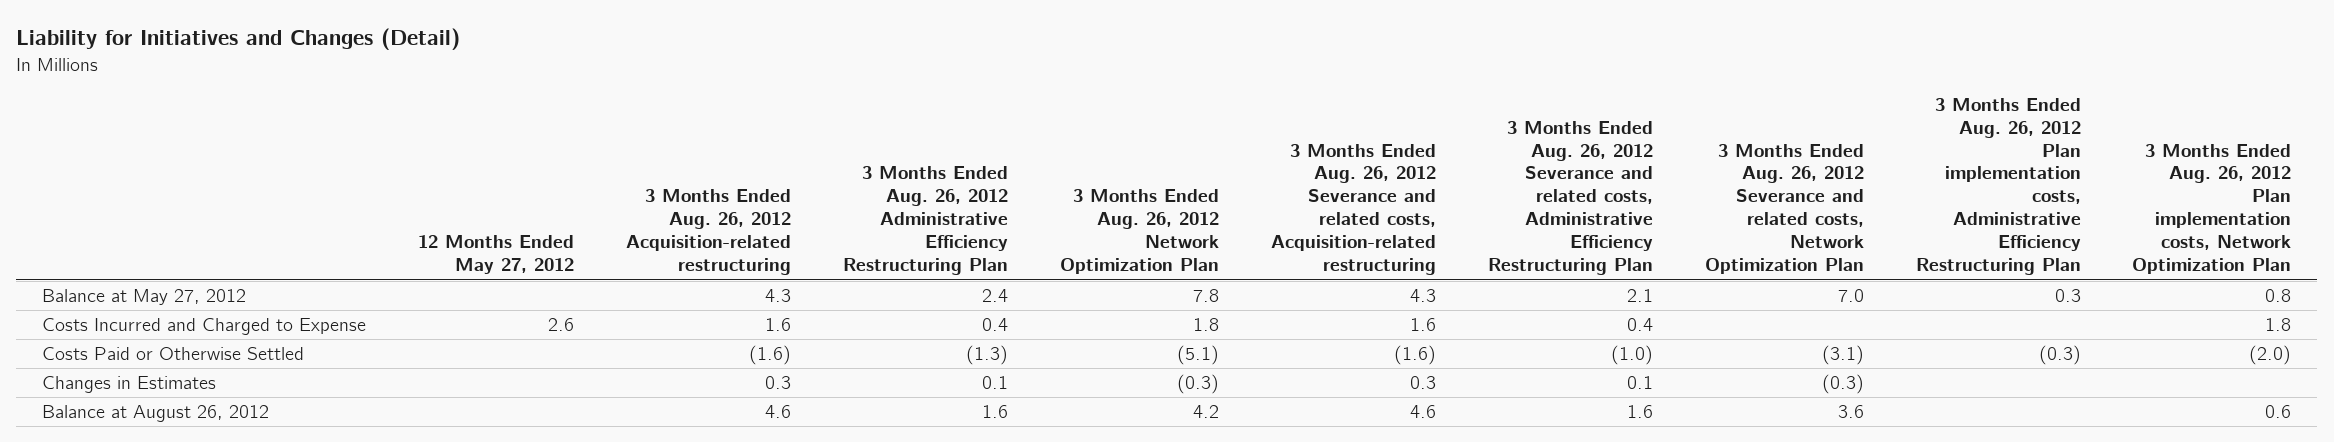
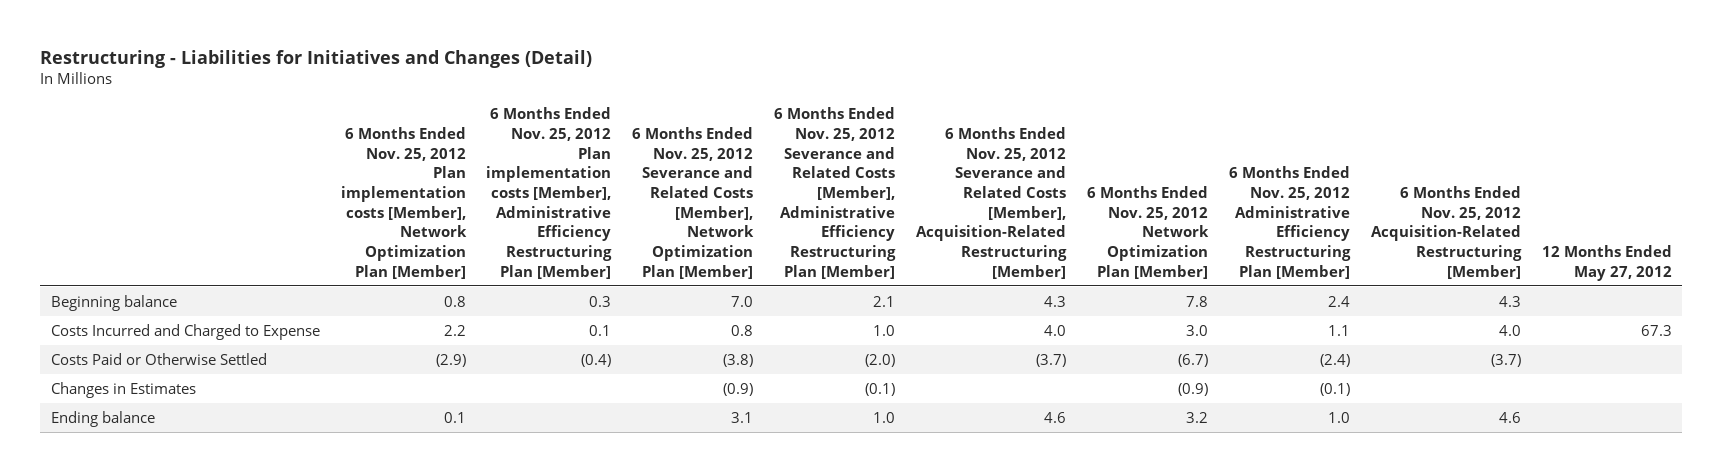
- Liability for Initiatives and Changes (Detail)
+ Restructuring - Liabilities for Initiatives and Changes (Detail)
- | 12 Months Ended May 27, 2012 | 3 Months Ended Aug. 26, 2012 Acquisition-related restructuring | 3 Months Ended Aug. 26, 2012 Administrative Efficiency Restructuring Plan | 3 Months Ended Aug. 26, 2012 Network Optimization Plan | 3 Months Ended Aug. 26, 2012 Severance and related costs, Acquisition-related restructuring | 3 Months Ended Aug. 26, 2012 Severance and related costs, Administrative Efficiency Restructuring Plan | 3 Months Ended Aug. 26, 2012 Severance and related costs, Network Optimization Plan | 3 Months Ended Aug. 26, 2012 Plan implementation costs, Administrative Efficiency Restructuring Plan | 3 Months Ended Aug. 26, 2012 Plan implementation costs, Network Optimization Plan
+ | 6 Months Ended Nov. 25, 2012 Plan implementation costs [Member], Network Optimization Plan [Member] | 6 Months Ended Nov. 25, 2012 Plan implementation costs [Member], Administrative Efficiency Restructuring Plan [Member] | 6 Months Ended Nov. 25, 2012 Severance and Related Costs [Member], Network Optimization Plan [Member] | 6 Months Ended Nov. 25, 2012 Severance and Related Costs [Member], Administrative Efficiency Restructuring Plan [Member] | 6 Months Ended Nov. 25, 2012 Severance and Related Costs [Member], Acquisition-Related Restructuring [Member] | 6 Months Ended Nov. 25, 2012 Network Optimization Plan [Member] | 6 Months Ended Nov. 25, 2012 Administrative Efficiency Restructuring Plan [Member] | 6 Months Ended Nov. 25, 2012 Acquisition-Related Restructuring [Member] | 12 Months Ended May 27, 2012
- Balance at May 27, 2012 | | 4.3 | 2.4 | 7.8 | 4.3 | 2.1 | 7.0 | 0.3 | 0.8
- Costs Incurred and Charged to Expense | 2.6 | 1.6 | 0.4 | 1.8 | 1.6 | 0.4 | | | 1.8
+ Beginning balance | 0.8 | 0.3 | 7.0 | 2.1 | 4.3 | 7.8 | 2.4 | 4.3 |
+ Costs Incurred and Charged to Expense | 2.2 | 0.1 | 0.8 | 1.0 | 4.0 | 3.0 | 1.1 | 4.0 | 67.3
- Balance at August 26, 2012 | | 4.6 | 1.6 | 4.2 | 4.6 | 1.6 | 3.6 | | 0.6
+ Ending balance | 0.1 | | 3.1 | 1.0 | 4.6 | 3.2 | 1.0 | 4.6 |

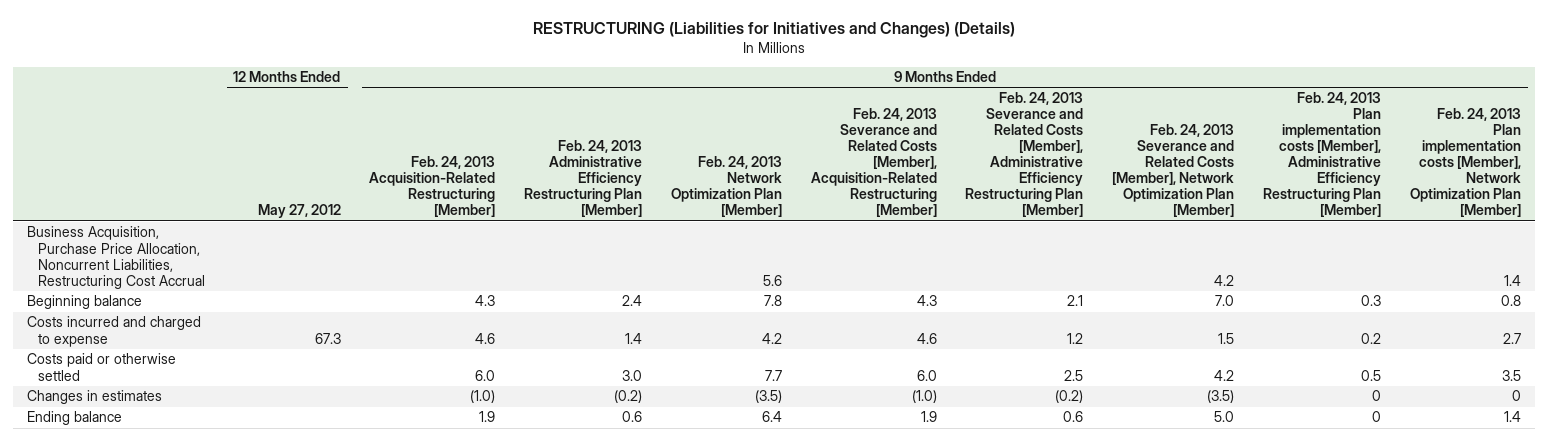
- Restructuring - Liabilities for Initiatives and Changes (Detail)
+ RESTRUCTURING (Liabilities for Initiatives and Changes) (Details)
- | 6 Months Ended Nov. 25, 2012 Plan implementation costs [Member], Network Optimization Plan [Member] | 6 Months Ended Nov. 25, 2012 Plan implementation costs [Member], Administrative Efficiency Restructuring Plan [Member] | 6 Months Ended Nov. 25, 2012 Severance and Related Costs [Member], Network Optimization Plan [Member] | 6 Months Ended Nov. 25, 2012 Severance and Related Costs [Member], Administrative Efficiency Restructuring Plan [Member] | 6 Months Ended Nov. 25, 2012 Severance and Related Costs [Member], Acquisition-Related Restructuring [Member] | 6 Months Ended Nov. 25, 2012 Network Optimization Plan [Member] | 6 Months Ended Nov. 25, 2012 Administrative Efficiency Restructuring Plan [Member] | 6 Months Ended Nov. 25, 2012 Acquisition-Related Restructuring [Member] | 12 Months Ended May 27, 2012
+ | 12 Months Ended May 27, 2012 | 9 Months Ended Feb. 24, 2013 Acquisition-Related Restructuring [Member] | 9 Months Ended Feb. 24, 2013 Administrative Efficiency Restructuring Plan [Member] | 9 Months Ended Feb. 24, 2013 Network Optimization Plan [Member] | 9 Months Ended Feb. 24, 2013 Severance and Related Costs [Member], Acquisition-Related Restructuring [Member] | 9 Months Ended Feb. 24, 2013 Severance and Related Costs [Member], Administrative Efficiency Restructuring Plan [Member] | 9 Months Ended Feb. 24, 2013 Severance and Related Costs [Member], Network Optimization Plan [Member] | 9 Months Ended Feb. 24, 2013 Plan implementation costs [Member], Administrative Efficiency Restructuring Plan [Member] | 9 Months Ended Feb. 24, 2013 Plan implementation costs [Member], Network Optimization Plan [Member]
+ Business Acquisition, Purchase Price Allocation, Noncurrent Liabilities, Restructuring Cost Accrual | | | | 5.6 | | | 4.2 | | 1.4
- Costs Incurred and Charged to Expense | 2.2 | 0.1 | 0.8 | 1.0 | 4.0 | 3.0 | 1.1 | 4.0 | 67.3
- Costs Paid or Otherwise Settled | (2.9) | (0.4) | (3.8) | (2.0) | (3.7) | (6.7) | (2.4) | (3.7) |
- Changes in Estimates | | | (0.9) | (0.1) | | (0.9) | (0.1) | |
+ Costs incurred and charged to expense | 67.3 | 4.6 | 1.4 | 4.2 | 4.6 | 1.2 | 1.5 | 0.2 | 2.7
+ Costs paid or otherwise settled | | 6.0 | 3.0 | 7.7 | 6.0 | 2.5 | 4.2 | 0.5 | 3.5
+ Changes in estimates | | (1.0) | (0.2) | (3.5) | (1.0) | (0.2) | (3.5) | 0 | 0

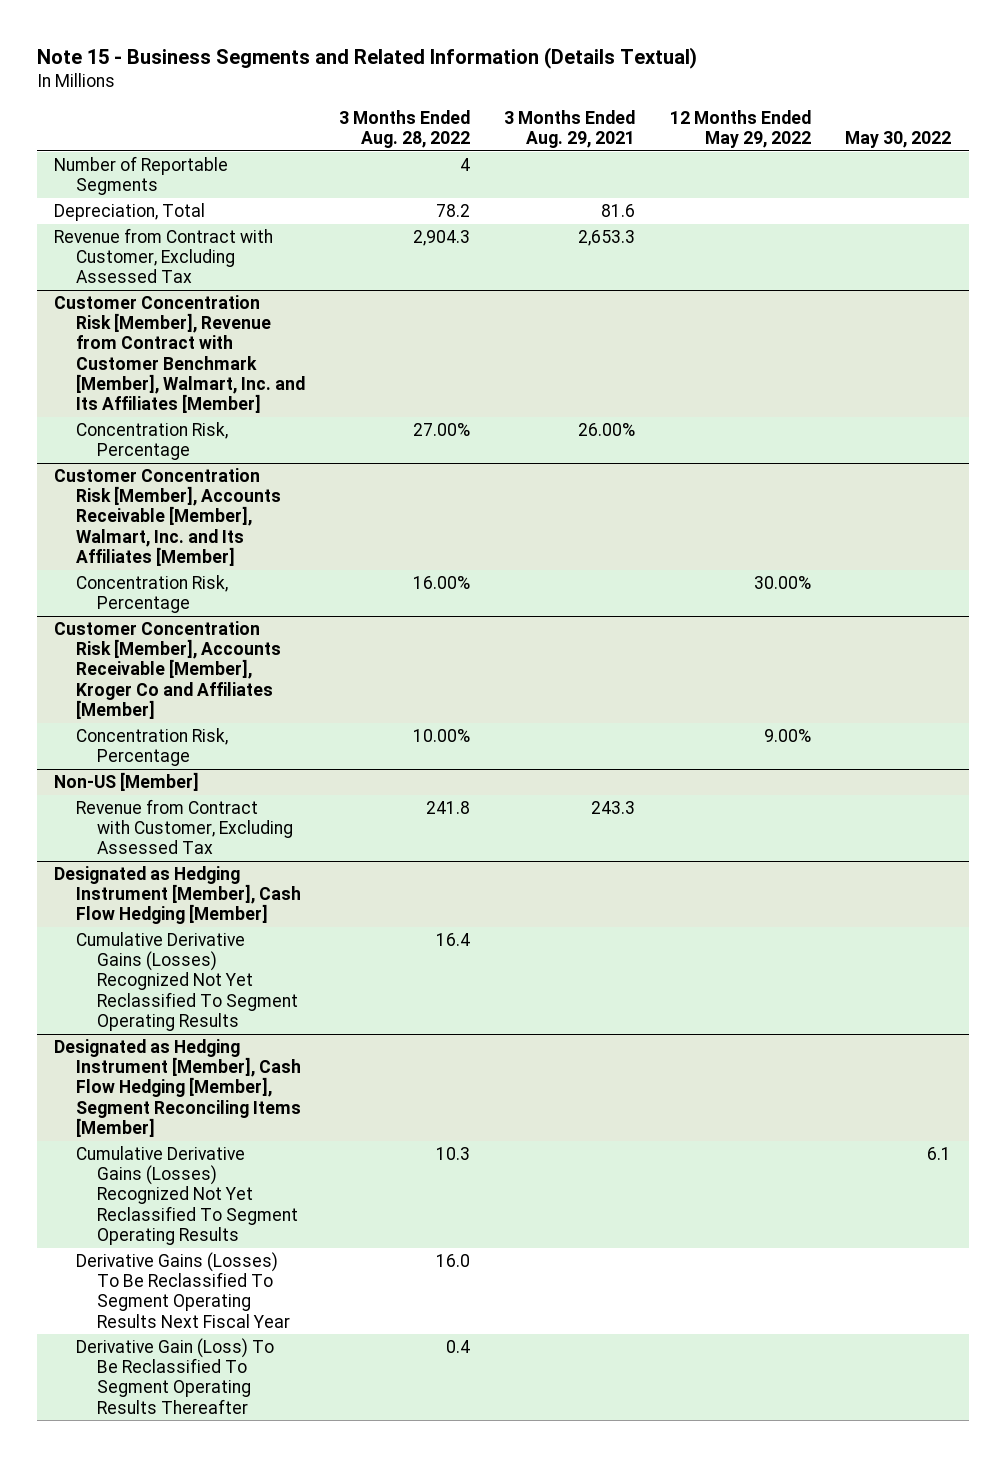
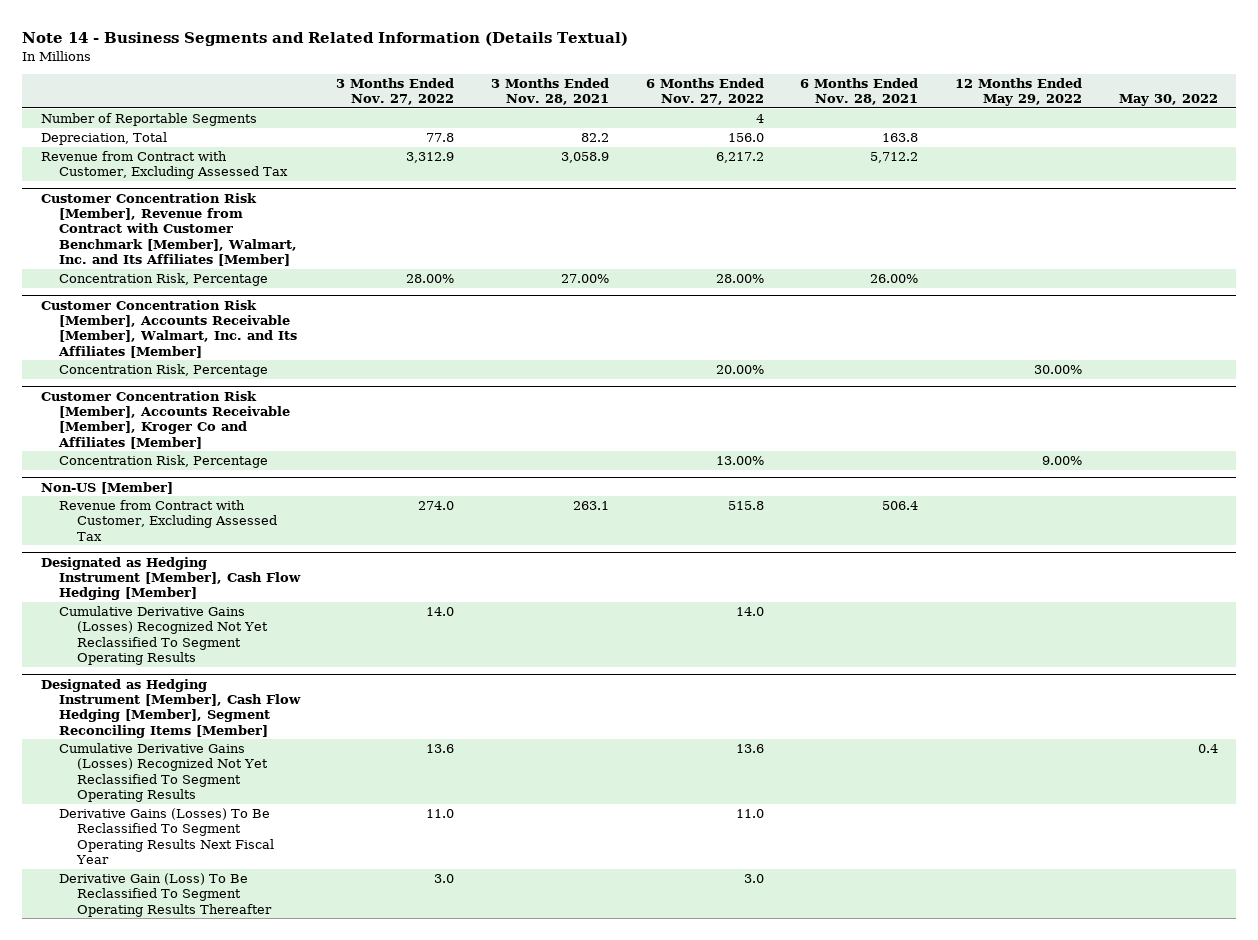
- Note 15 - Business Segments and Related Information (Details Textual)
+ Note 14 - Business Segments and Related Information (Details Textual)
- | 3 Months Ended Aug. 28, 2022 | 3 Months Ended Aug. 29, 2021 | 12 Months Ended May 29, 2022 | May 30, 2022
+ | 3 Months Ended Nov. 27, 2022 | 3 Months Ended Nov. 28, 2021 | 6 Months Ended Nov. 27, 2022 | 6 Months Ended Nov. 28, 2021 | 12 Months Ended May 29, 2022 | May 30, 2022
@ Designated as Hedging Instrument [Member], Cash Flow Hedging [Member], Segment Reconciling Items [Member]
- Cumulative Derivative Gains (Losses) Recognized Not Yet Reclassified To Segment Operating Results | 10.3 | | | 6.1
+ Cumulative Derivative Gains (Losses) Recognized Not Yet Reclassified To Segment Operating Results | 13.6 | | 13.6 | | | 0.4

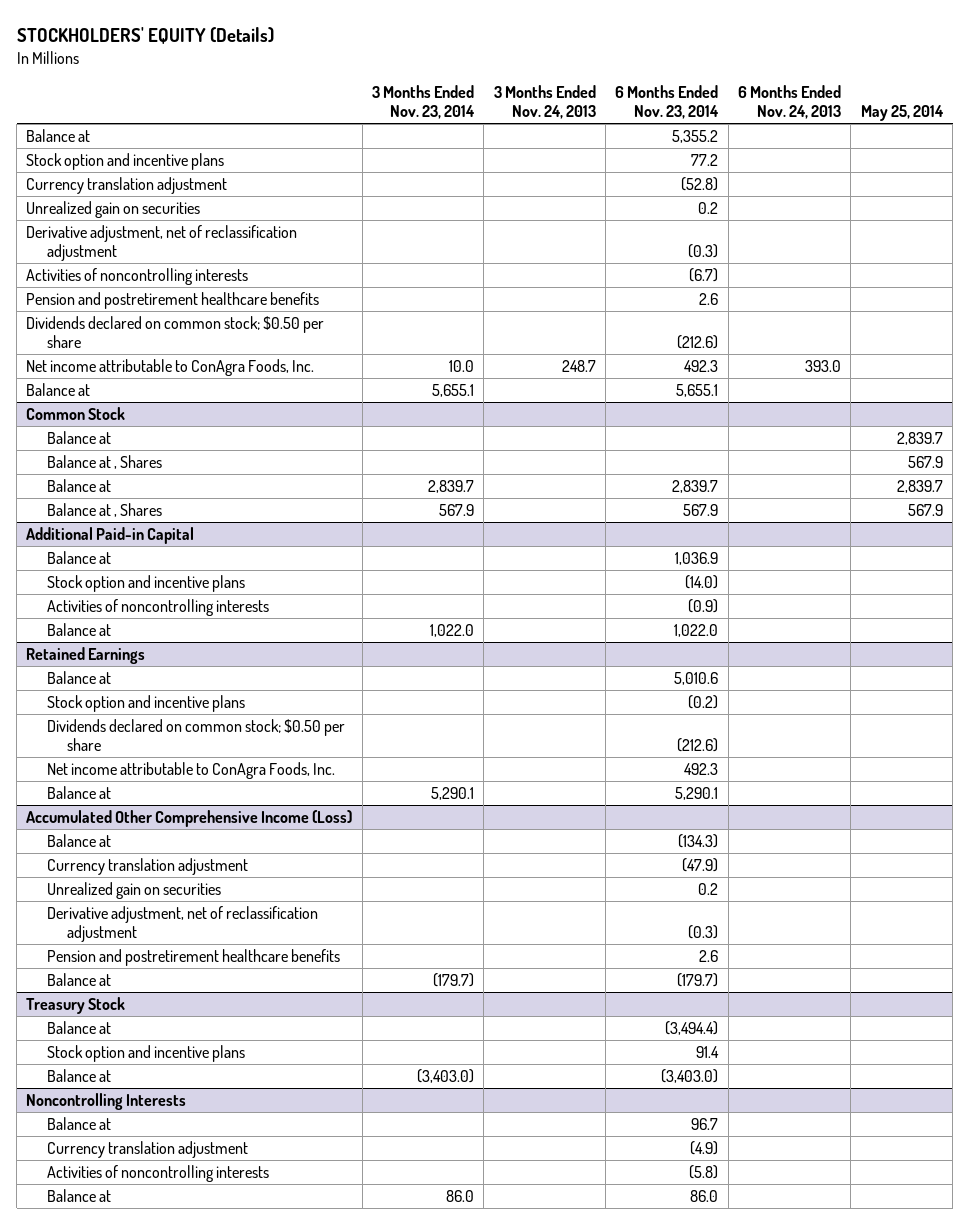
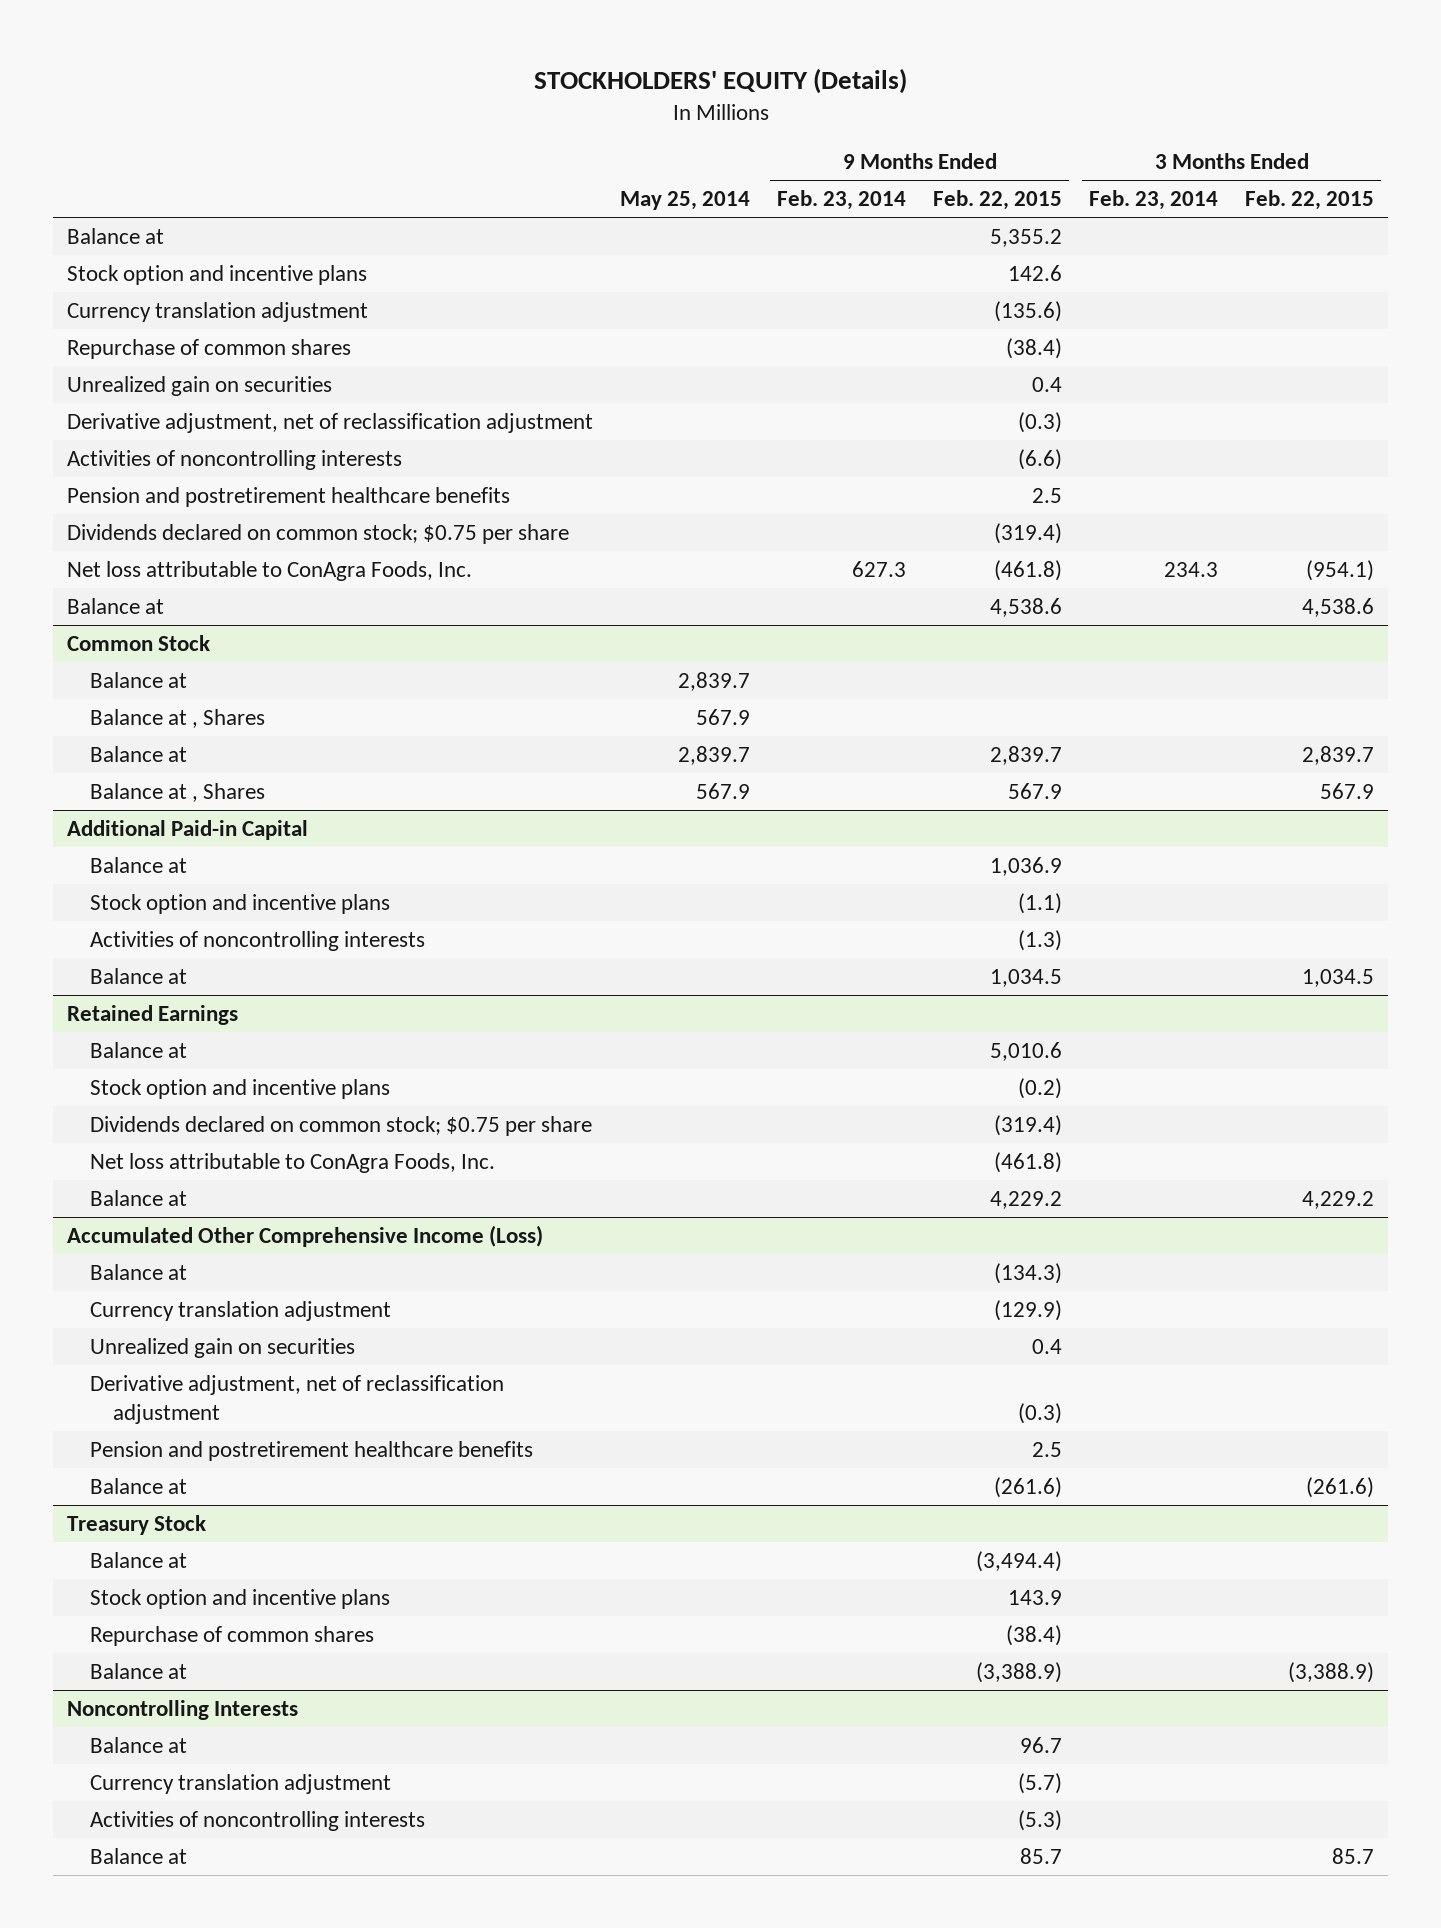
- | 3 Months Ended Nov. 23, 2014 | 3 Months Ended Nov. 24, 2013 | 6 Months Ended Nov. 23, 2014 | 6 Months Ended Nov. 24, 2013 | May 25, 2014
+ | May 25, 2014 | 9 Months Ended Feb. 23, 2014 | 9 Months Ended Feb. 22, 2015 | 3 Months Ended Feb. 23, 2014 | 3 Months Ended Feb. 22, 2015
+ Repurchase of common shares | | | (38.4) | |
- Dividends declared on common stock; $0.50 per share | | | (212.6) | |
- Net income attributable to ConAgra Foods, Inc. | 10.0 | 248.7 | 492.3 | 393.0 |
+ Dividends declared on common stock; $0.75 per share | | | (319.4) | |
+ Net loss attributable to ConAgra Foods, Inc. | | 627.3 | (461.8) | 234.3 | (954.1)
@ Retained Earnings
- Dividends declared on common stock; $0.50 per share | | | (212.6) | |
- Net income attributable to ConAgra Foods, Inc. | | | 492.3 | |
+ Dividends declared on common stock; $0.75 per share | | | (319.4) | |
+ Net loss attributable to ConAgra Foods, Inc. | | | (461.8) | |
@ Treasury Stock
+ Repurchase of common shares | | | (38.4) | |

